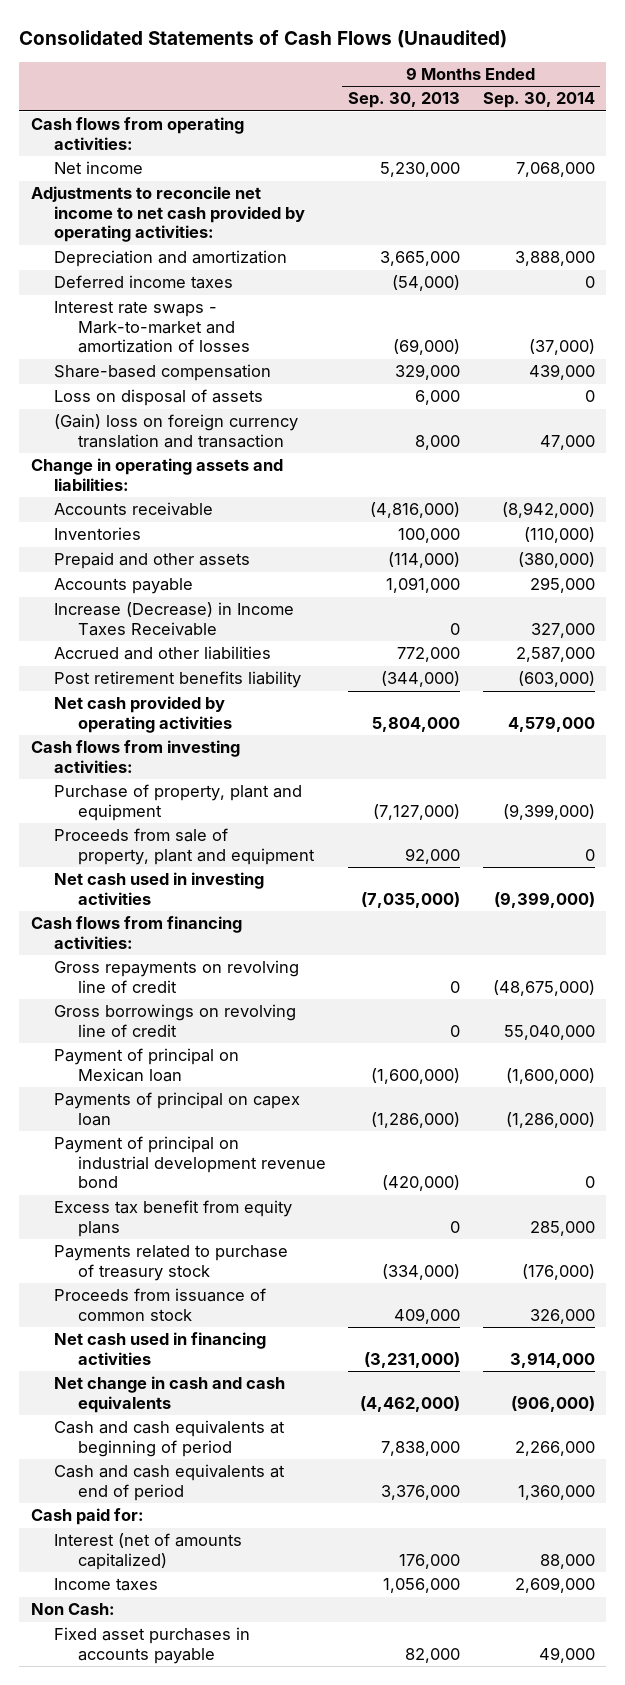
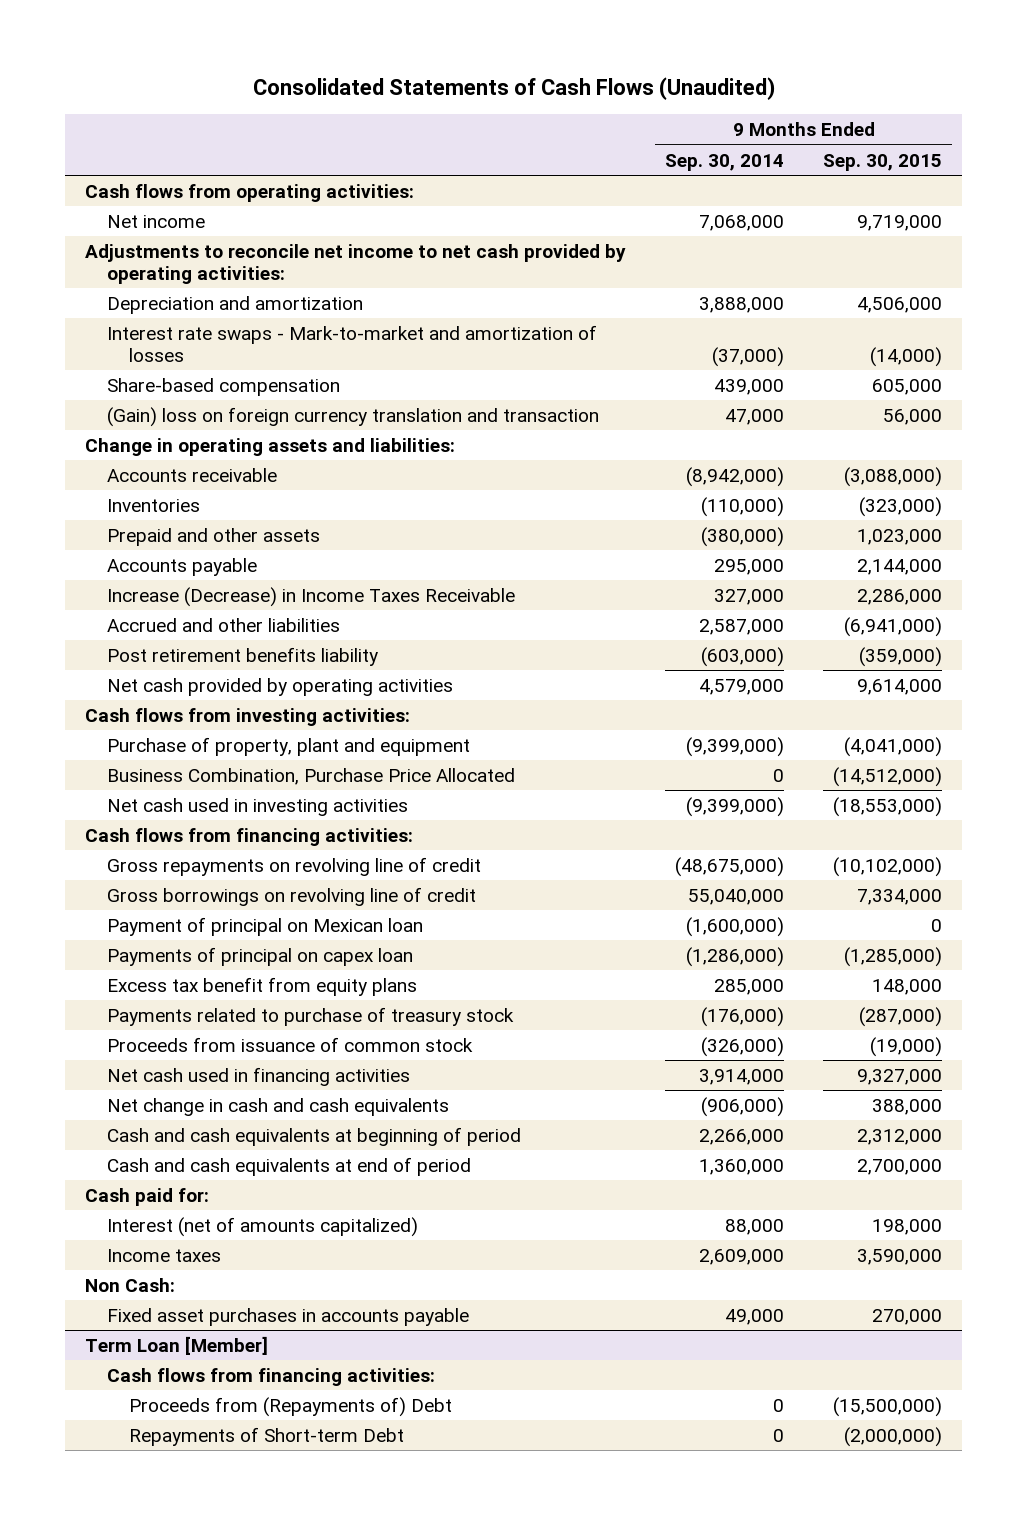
- | 9 Months Ended Sep. 30, 2013 | 9 Months Ended Sep. 30, 2014
+ | 9 Months Ended Sep. 30, 2014 | 9 Months Ended Sep. 30, 2015
- Deferred income taxes | (54,000) | 0
- Loss on disposal of assets | 6,000 | 0
- Proceeds from sale of property, plant and equipment | 92,000 | 0
+ Business Combination, Purchase Price Allocated | 0 | (14,512,000)
- Payment of principal on industrial development revenue bond | (420,000) | 0
- Proceeds from issuance of common stock | 409,000 | 326,000
+ Proceeds from issuance of common stock | (326,000) | (19,000)
+ Term Loan [Member]
+ Cash flows from financing activities:
+ Proceeds from (Repayments of) Debt | 0 | (15,500,000)
+ Repayments of Short-term Debt | 0 | (2,000,000)

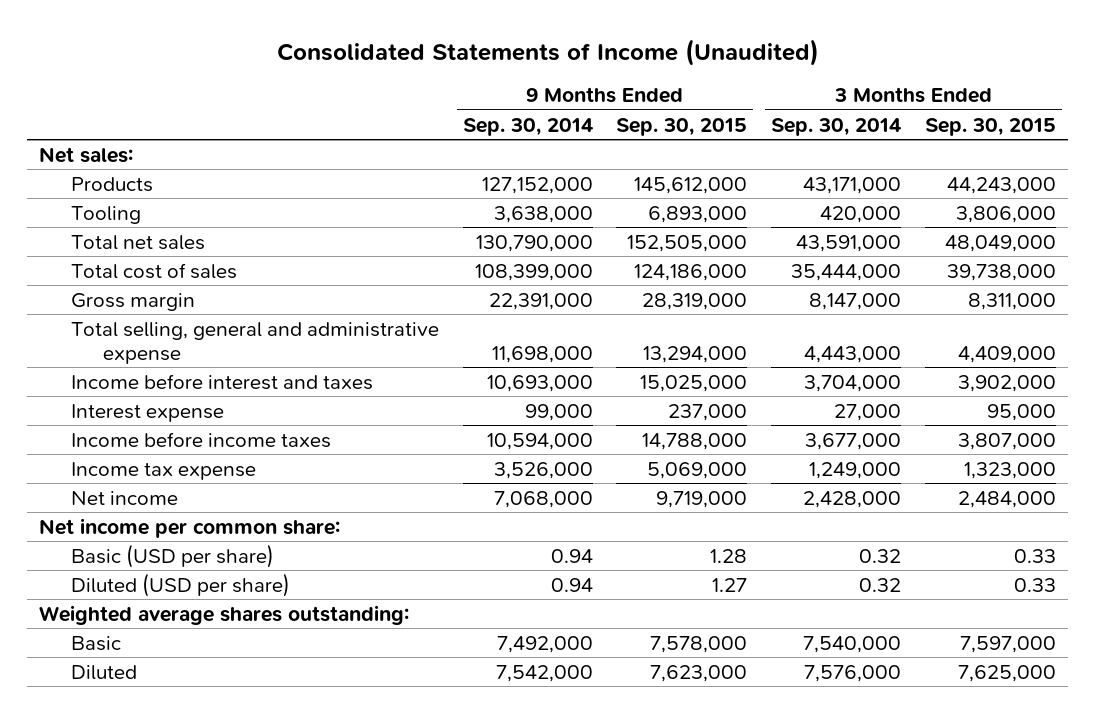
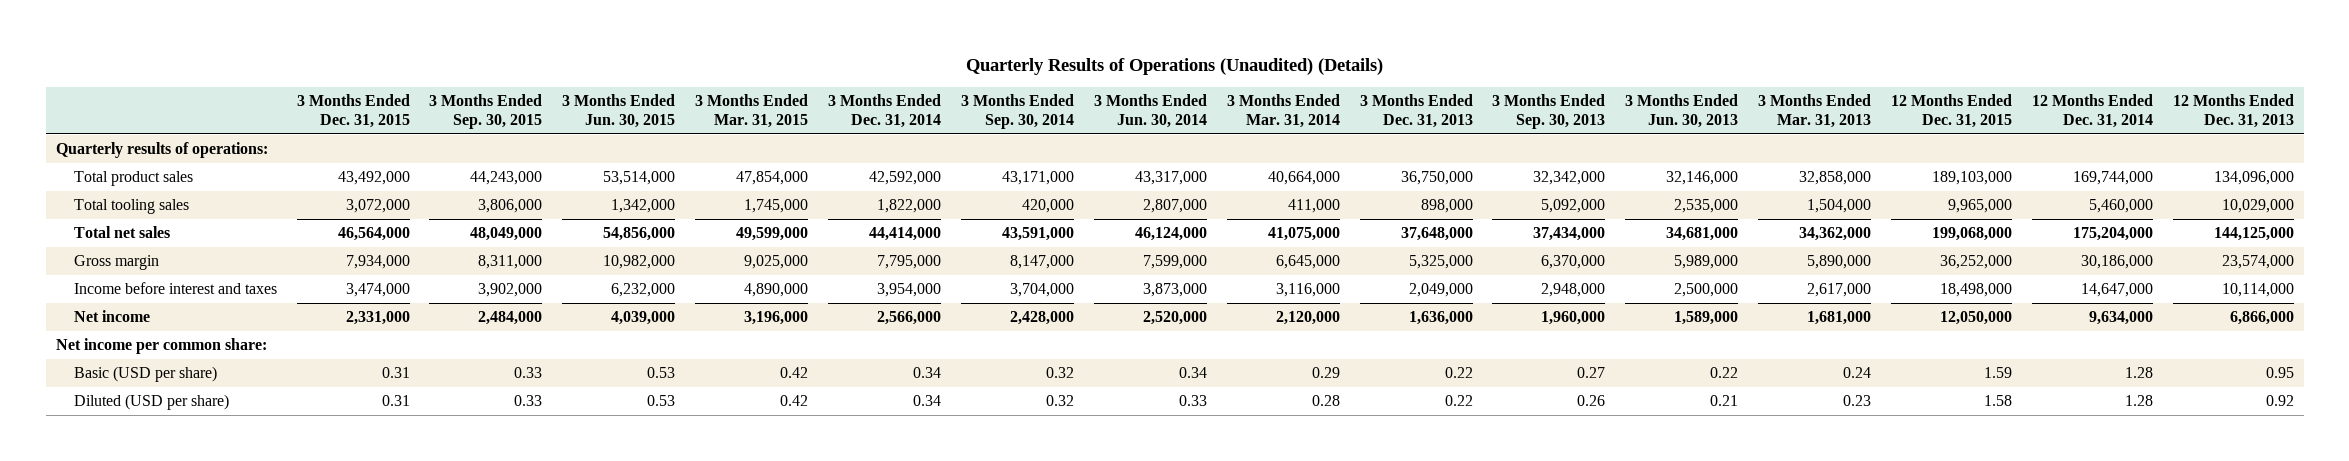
- Consolidated Statements of Income (Unaudited)
+ Quarterly Results of Operations (Unaudited) (Details)
- | 9 Months Ended Sep. 30, 2014 | 9 Months Ended Sep. 30, 2015 | 3 Months Ended Sep. 30, 2014 | 3 Months Ended Sep. 30, 2015
+ | 3 Months Ended Dec. 31, 2015 | 3 Months Ended Sep. 30, 2015 | 3 Months Ended Jun. 30, 2015 | 3 Months Ended Mar. 31, 2015 | 3 Months Ended Dec. 31, 2014 | 3 Months Ended Sep. 30, 2014 | 3 Months Ended Jun. 30, 2014 | 3 Months Ended Mar. 31, 2014 | 3 Months Ended Dec. 31, 2013 | 3 Months Ended Sep. 30, 2013 | 3 Months Ended Jun. 30, 2013 | 3 Months Ended Mar. 31, 2013 | 12 Months Ended Dec. 31, 2015 | 12 Months Ended Dec. 31, 2014 | 12 Months Ended Dec. 31, 2013
- Net sales:
- Products | 127,152,000 | 145,612,000 | 43,171,000 | 44,243,000
- Tooling | 3,638,000 | 6,893,000 | 420,000 | 3,806,000
+ Quarterly results of operations:
+ Total product sales | 43,492,000 | 44,243,000 | 53,514,000 | 47,854,000 | 42,592,000 | 43,171,000 | 43,317,000 | 40,664,000 | 36,750,000 | 32,342,000 | 32,146,000 | 32,858,000 | 189,103,000 | 169,744,000 | 134,096,000
+ Total tooling sales | 3,072,000 | 3,806,000 | 1,342,000 | 1,745,000 | 1,822,000 | 420,000 | 2,807,000 | 411,000 | 898,000 | 5,092,000 | 2,535,000 | 1,504,000 | 9,965,000 | 5,460,000 | 10,029,000
- Total cost of sales | 108,399,000 | 124,186,000 | 35,444,000 | 39,738,000
- Total selling, general and administrative expense | 11,698,000 | 13,294,000 | 4,443,000 | 4,409,000
- Interest expense | 99,000 | 237,000 | 27,000 | 95,000
- Income before income taxes | 10,594,000 | 14,788,000 | 3,677,000 | 3,807,000
- Income tax expense | 3,526,000 | 5,069,000 | 1,249,000 | 1,323,000
- Weighted average shares outstanding:
- Basic | 7,492,000 | 7,578,000 | 7,540,000 | 7,597,000
- Diluted | 7,542,000 | 7,623,000 | 7,576,000 | 7,625,000

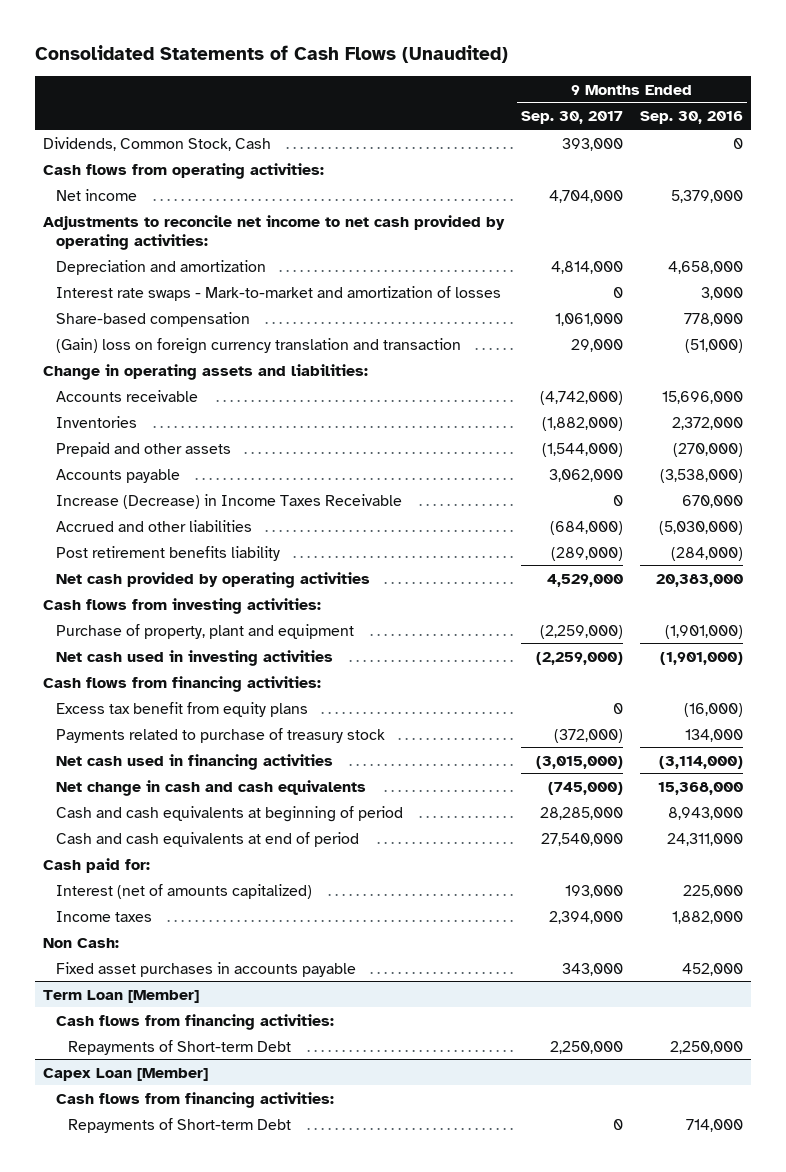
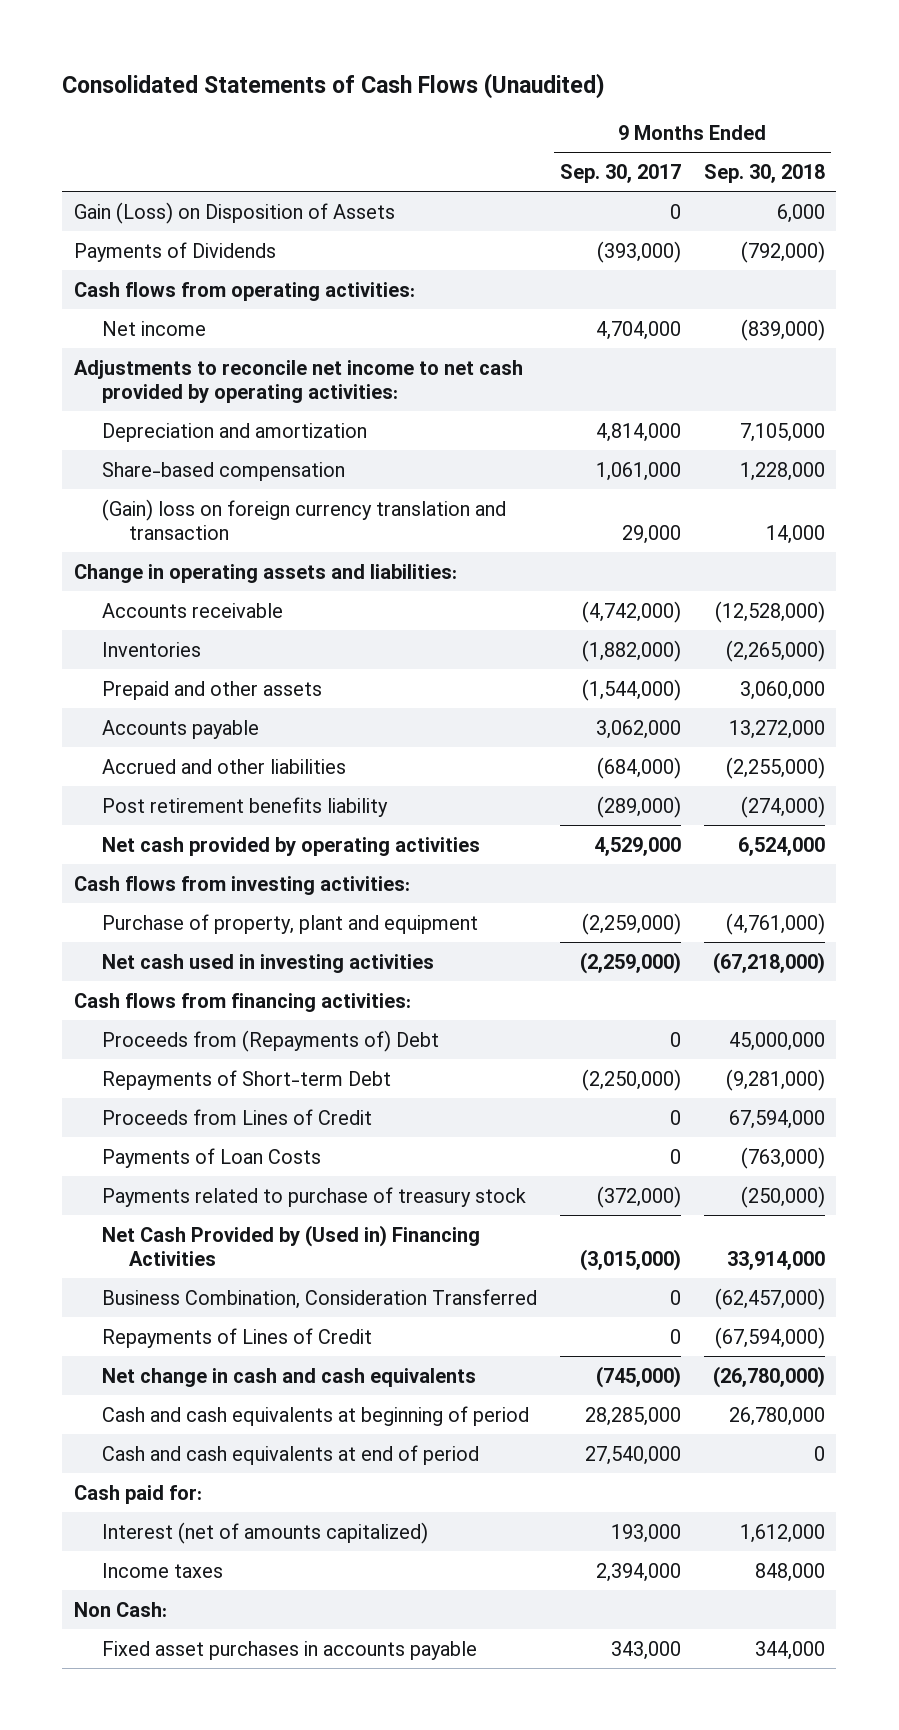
- | 9 Months Ended Sep. 30, 2017 | 9 Months Ended Sep. 30, 2016
+ | 9 Months Ended Sep. 30, 2017 | 9 Months Ended Sep. 30, 2018
- Dividends, Common Stock, Cash | 393,000 | 0
+ Gain (Loss) on Disposition of Assets | 0 | 6,000
+ Payments of Dividends | (393,000) | (792,000)
- Interest rate swaps - Mark-to-market and amortization of losses | 0 | 3,000
- Increase (Decrease) in Income Taxes Receivable | 0 | 670,000
- Excess tax benefit from equity plans | 0 | (16,000)
+ Proceeds from (Repayments of) Debt | 0 | 45,000,000
+ Repayments of Short-term Debt | (2,250,000) | (9,281,000)
+ Proceeds from Lines of Credit | 0 | 67,594,000
+ Payments of Loan Costs | 0 | (763,000)
- Net cash used in financing activities | (3,015,000) | (3,114,000)
+ Net Cash Provided by (Used in) Financing Activities | (3,015,000) | 33,914,000
+ Business Combination, Consideration Transferred | 0 | (62,457,000)
+ Repayments of Lines of Credit | 0 | (67,594,000)
- Term Loan [Member]
- Cash flows from financing activities:
- Repayments of Short-term Debt | 2,250,000 | 2,250,000
- Capex Loan [Member]
- Cash flows from financing activities:
- Repayments of Short-term Debt | 0 | 714,000

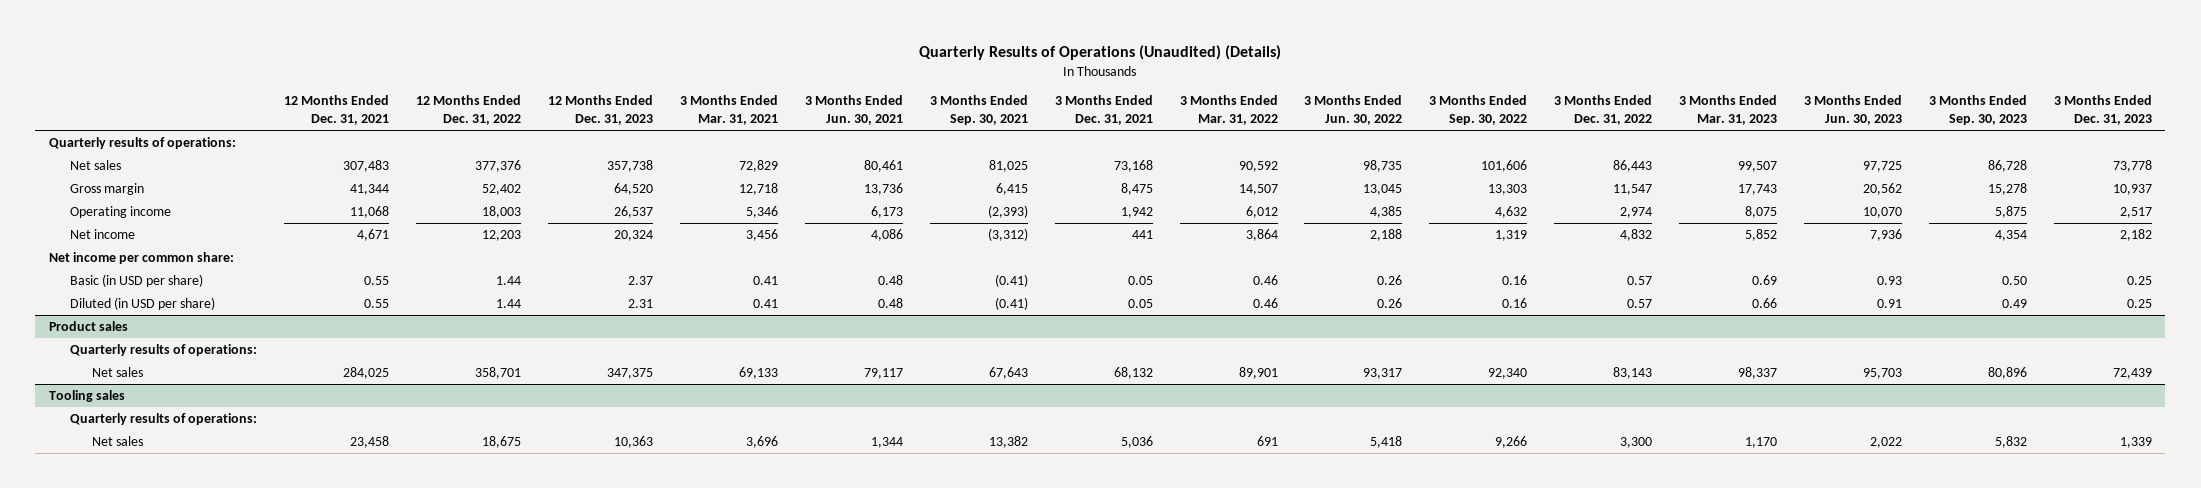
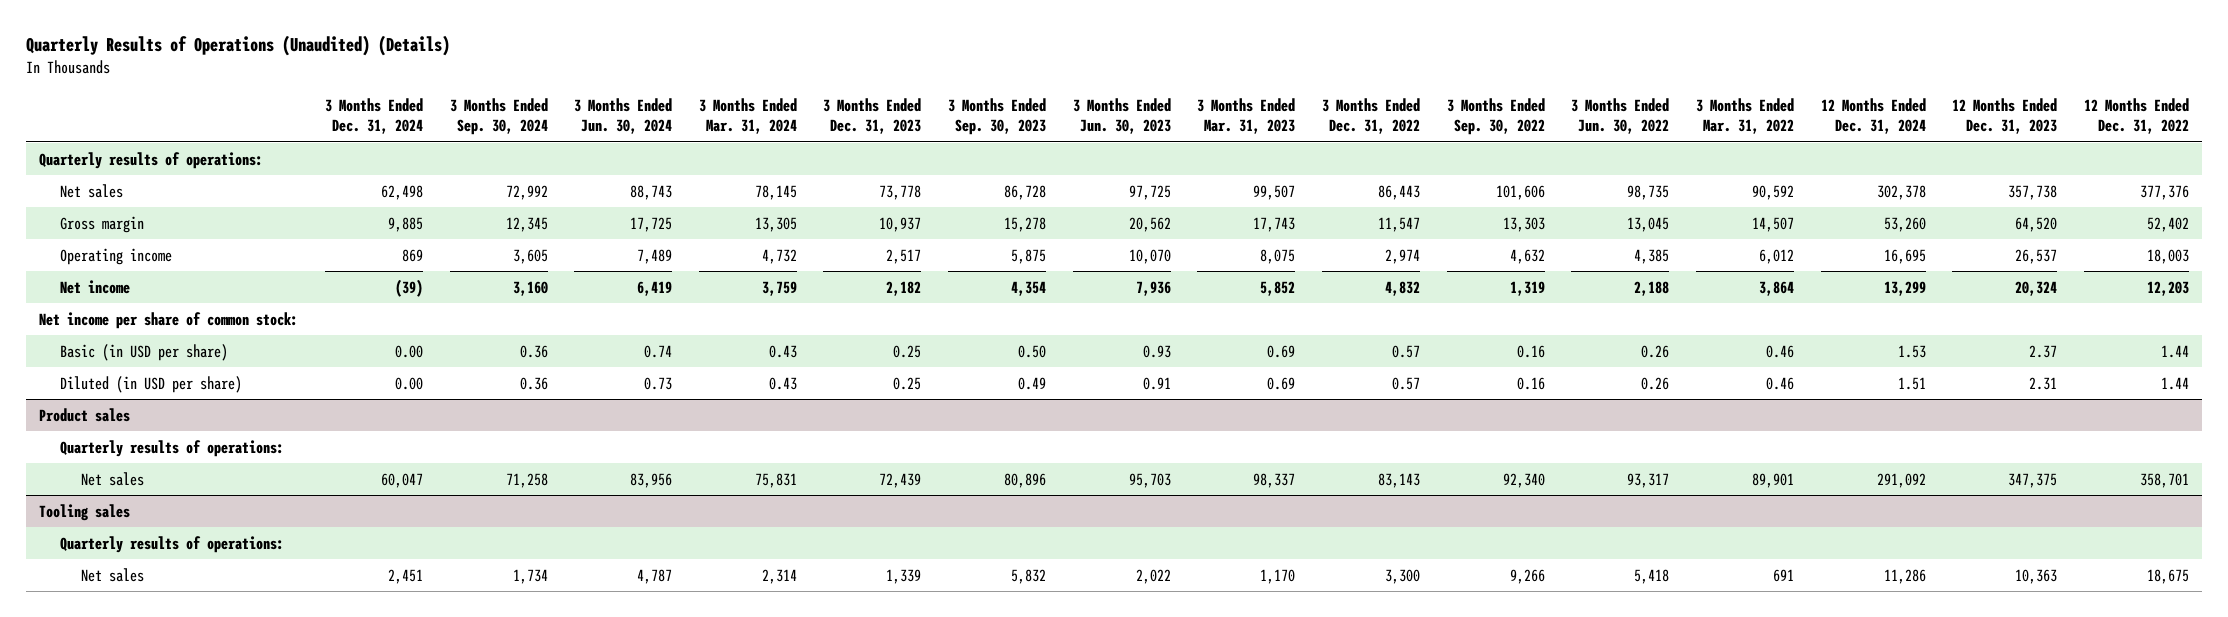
- | 12 Months Ended Dec. 31, 2021 | 12 Months Ended Dec. 31, 2022 | 12 Months Ended Dec. 31, 2023 | 3 Months Ended Mar. 31, 2021 | 3 Months Ended Jun. 30, 2021 | 3 Months Ended Sep. 30, 2021 | 3 Months Ended Dec. 31, 2021 | 3 Months Ended Mar. 31, 2022 | 3 Months Ended Jun. 30, 2022 | 3 Months Ended Sep. 30, 2022 | 3 Months Ended Dec. 31, 2022 | 3 Months Ended Mar. 31, 2023 | 3 Months Ended Jun. 30, 2023 | 3 Months Ended Sep. 30, 2023 | 3 Months Ended Dec. 31, 2023
+ | 3 Months Ended Dec. 31, 2024 | 3 Months Ended Sep. 30, 2024 | 3 Months Ended Jun. 30, 2024 | 3 Months Ended Mar. 31, 2024 | 3 Months Ended Dec. 31, 2023 | 3 Months Ended Sep. 30, 2023 | 3 Months Ended Jun. 30, 2023 | 3 Months Ended Mar. 31, 2023 | 3 Months Ended Dec. 31, 2022 | 3 Months Ended Sep. 30, 2022 | 3 Months Ended Jun. 30, 2022 | 3 Months Ended Mar. 31, 2022 | 12 Months Ended Dec. 31, 2024 | 12 Months Ended Dec. 31, 2023 | 12 Months Ended Dec. 31, 2022
- Net income per common share:
+ Net income per share of common stock:
- Diluted (in USD per share) | 0.55 | 1.44 | 2.31 | 0.41 | 0.48 | (0.41) | 0.05 | 0.46 | 0.26 | 0.16 | 0.57 | 0.66 | 0.91 | 0.49 | 0.25
+ Diluted (in USD per share) | 0.00 | 0.36 | 0.73 | 0.43 | 0.25 | 0.49 | 0.91 | 0.69 | 0.57 | 0.16 | 0.26 | 0.46 | 1.51 | 2.31 | 1.44

